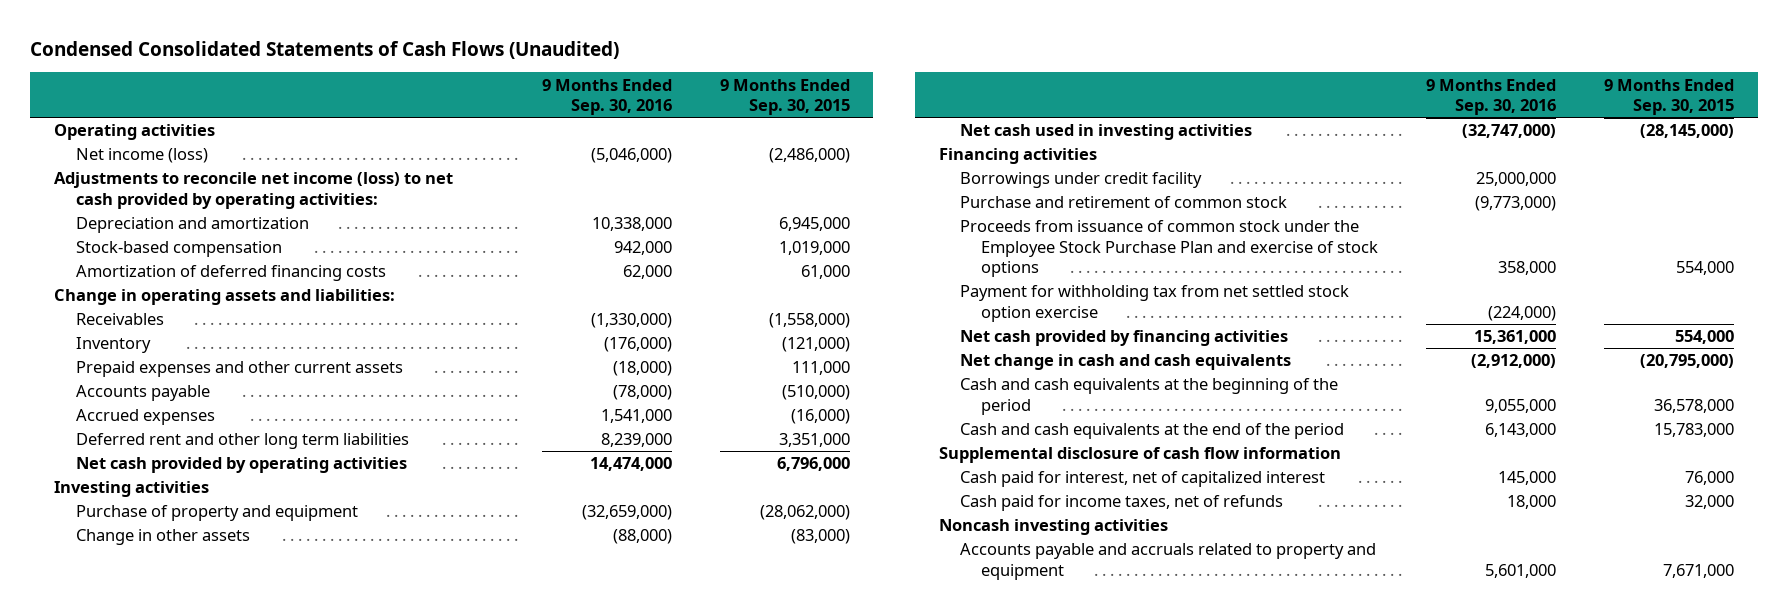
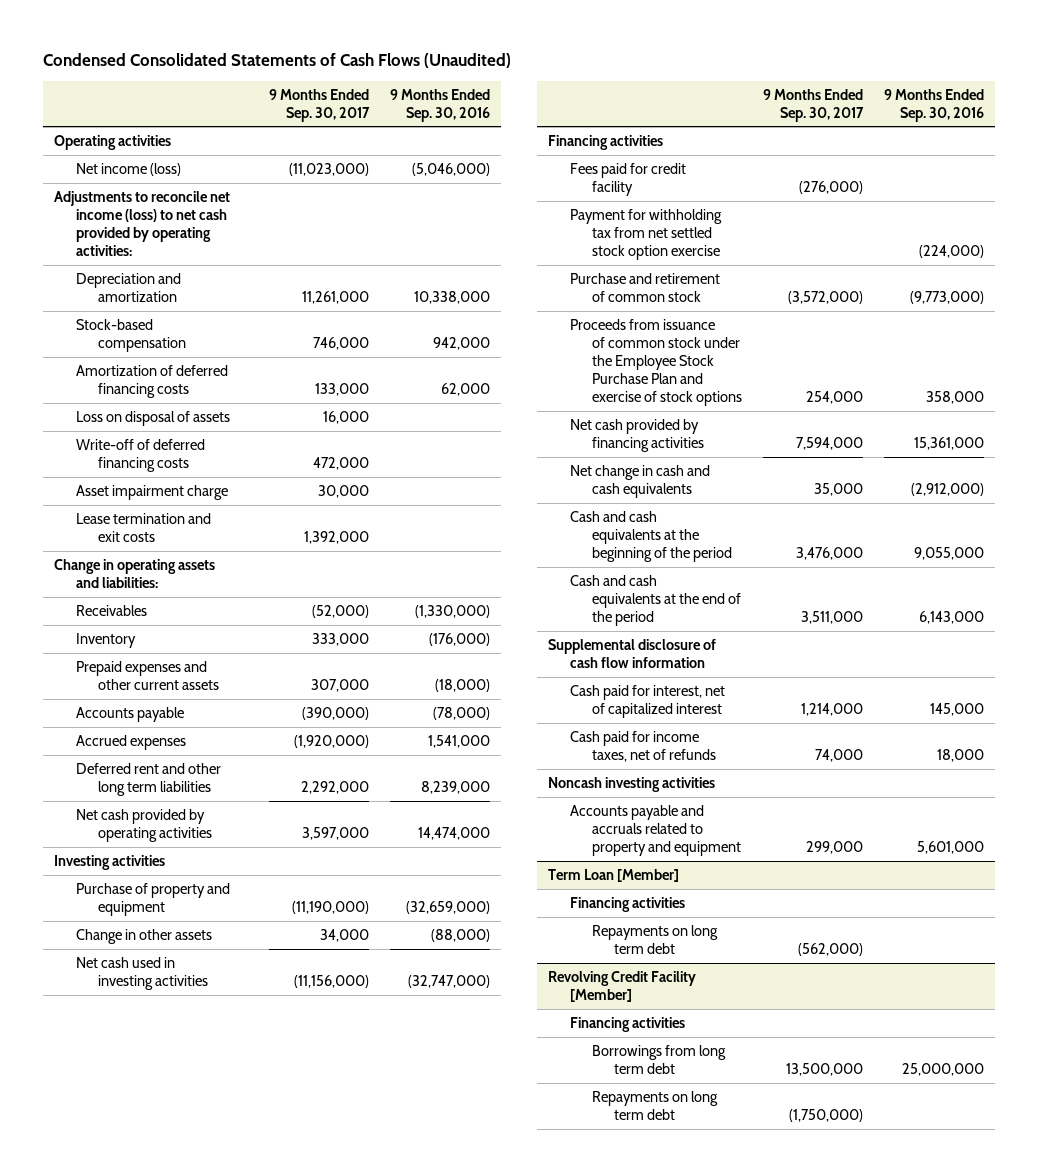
- | 9 Months Ended Sep. 30, 2016 | 9 Months Ended Sep. 30, 2015
+ | 9 Months Ended Sep. 30, 2017 | 9 Months Ended Sep. 30, 2016
+ Loss on disposal of assets | 16,000 |
+ Write-off of deferred financing costs | 472,000 |
+ Asset impairment charge | 30,000 |
+ Lease termination and exit costs | 1,392,000 |
- Borrowings under credit facility | 25,000,000 |
+ Fees paid for credit facility | (276,000) |
moved up: Payment for withholding tax from net settled stock option exercise | | (224,000)
+ Term Loan [Member]
+ Financing activities
+ Repayments on long term debt | (562,000) |
+ Revolving Credit Facility [Member]
+ Financing activities
+ Borrowings from long term debt | 13,500,000 | 25,000,000
+ Repayments on long term debt | (1,750,000) |

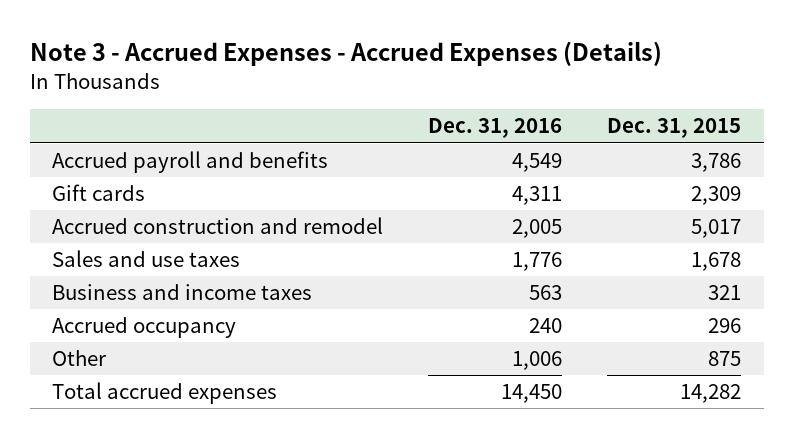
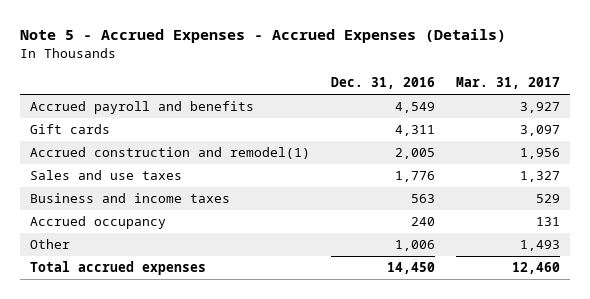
- Note 3 - Accrued Expenses - Accrued Expenses (Details)
+ Note 5 - Accrued Expenses - Accrued Expenses (Details)
- | Dec. 31, 2016 | Dec. 31, 2015
+ | Dec. 31, 2016 | Mar. 31, 2017
- Accrued construction and remodel | 2,005 | 5,017
+ Accrued construction and remodel(1) | 2,005 | 1,956

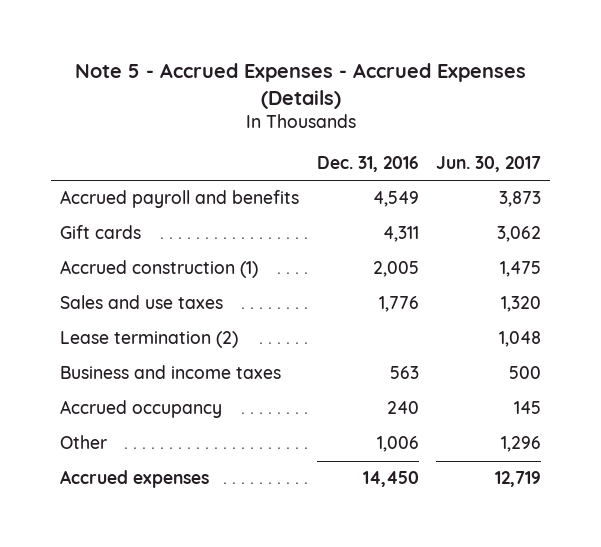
- | Dec. 31, 2016 | Mar. 31, 2017
+ | Dec. 31, 2016 | Jun. 30, 2017
- Accrued construction and remodel(1) | 2,005 | 1,956
+ Accrued construction (1) | 2,005 | 1,475
+ Lease termination (2) | | 1,048
- Total accrued expenses | 14,450 | 12,460
+ Accrued expenses | 14,450 | 12,719

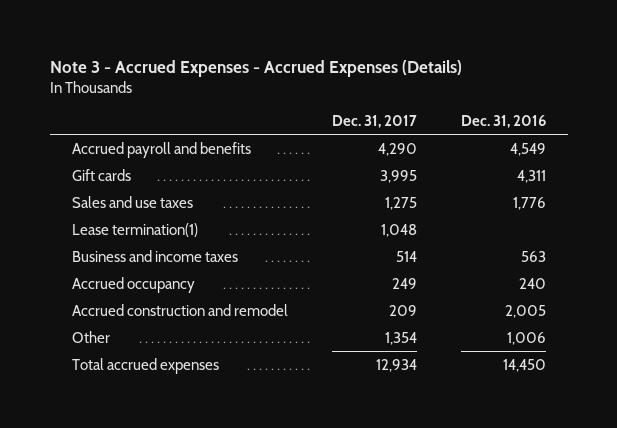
- Note 5 - Accrued Expenses - Accrued Expenses (Details)
+ Note 3 - Accrued Expenses - Accrued Expenses (Details)
- | Dec. 31, 2016 | Jun. 30, 2017
+ | Dec. 31, 2017 | Dec. 31, 2016
- Accrued construction (1) | 2,005 | 1,475
- Lease termination (2) | | 1,048
+ Lease termination(1) | 1,048 |
+ Accrued construction and remodel | 209 | 2,005
- Accrued expenses | 14,450 | 12,719
+ Total accrued expenses | 12,934 | 14,450

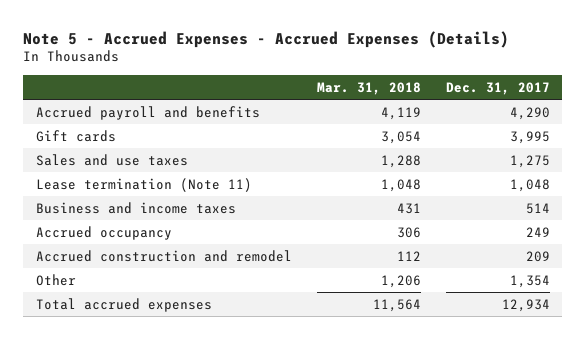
- Note 3 - Accrued Expenses - Accrued Expenses (Details)
+ Note 5 - Accrued Expenses - Accrued Expenses (Details)
- | Dec. 31, 2017 | Dec. 31, 2016
+ | Mar. 31, 2018 | Dec. 31, 2017
- Lease termination(1) | 1,048 |
+ Lease termination (Note 11) | 1,048 | 1,048

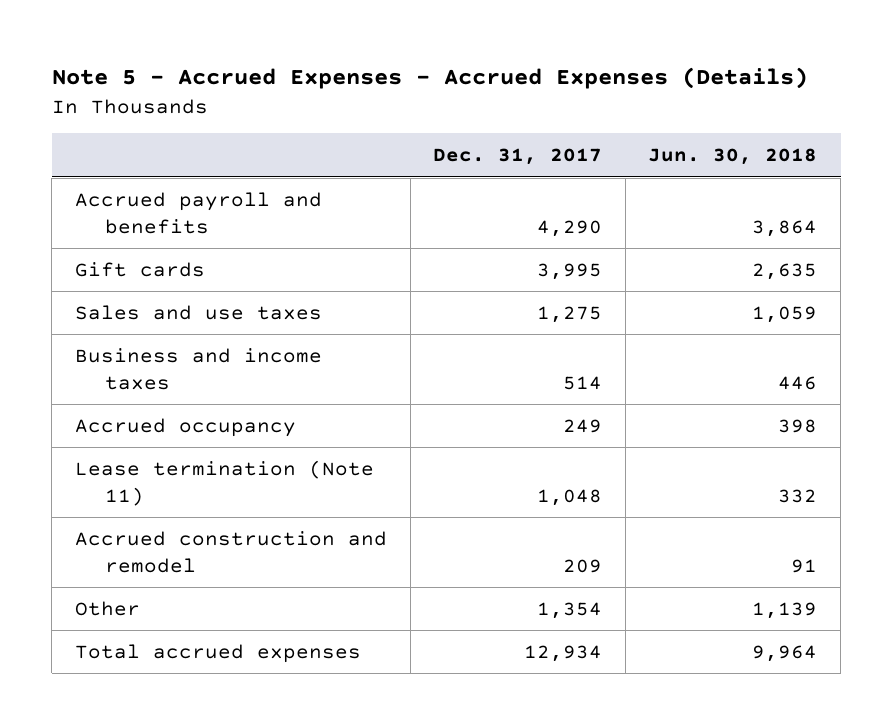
- | Mar. 31, 2018 | Dec. 31, 2017
+ | Dec. 31, 2017 | Jun. 30, 2018
moved down: Lease termination (Note 11) | 1,048 | 332

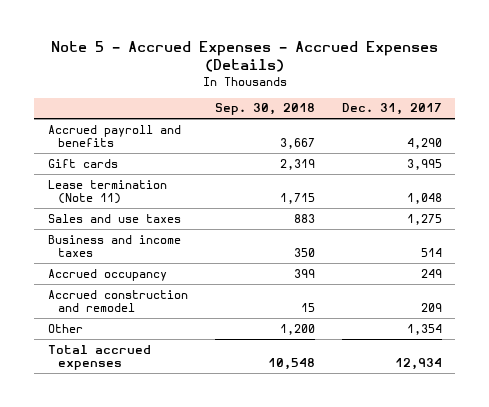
- | Dec. 31, 2017 | Jun. 30, 2018
+ | Sep. 30, 2018 | Dec. 31, 2017
moved up: Lease termination (Note 11) | 1,715 | 1,048

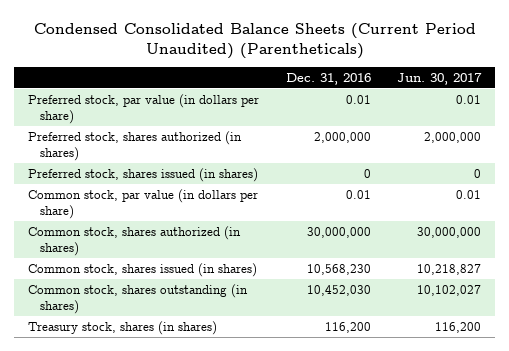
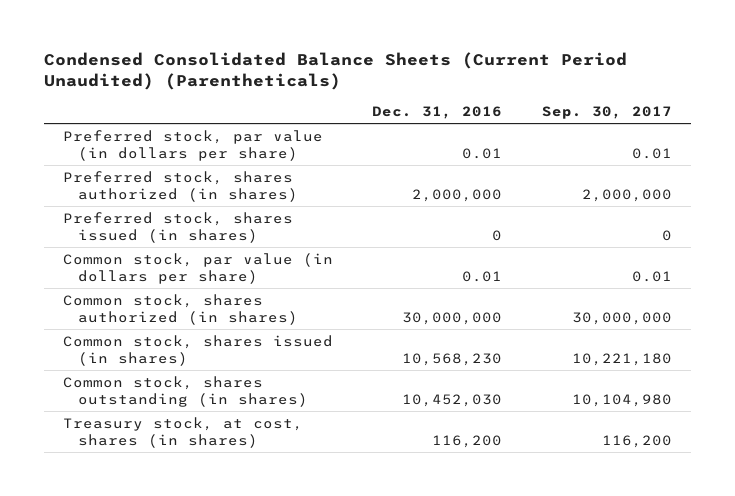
- | Dec. 31, 2016 | Jun. 30, 2017
+ | Dec. 31, 2016 | Sep. 30, 2017
- Treasury stock, shares (in shares) | 116,200 | 116,200
+ Treasury stock, at cost, shares (in shares) | 116,200 | 116,200

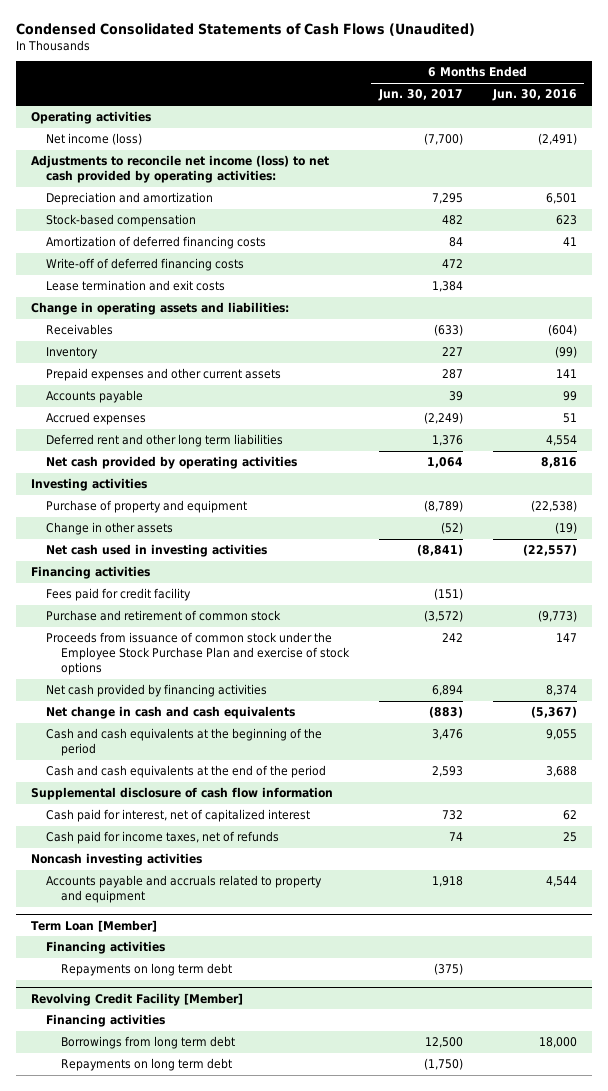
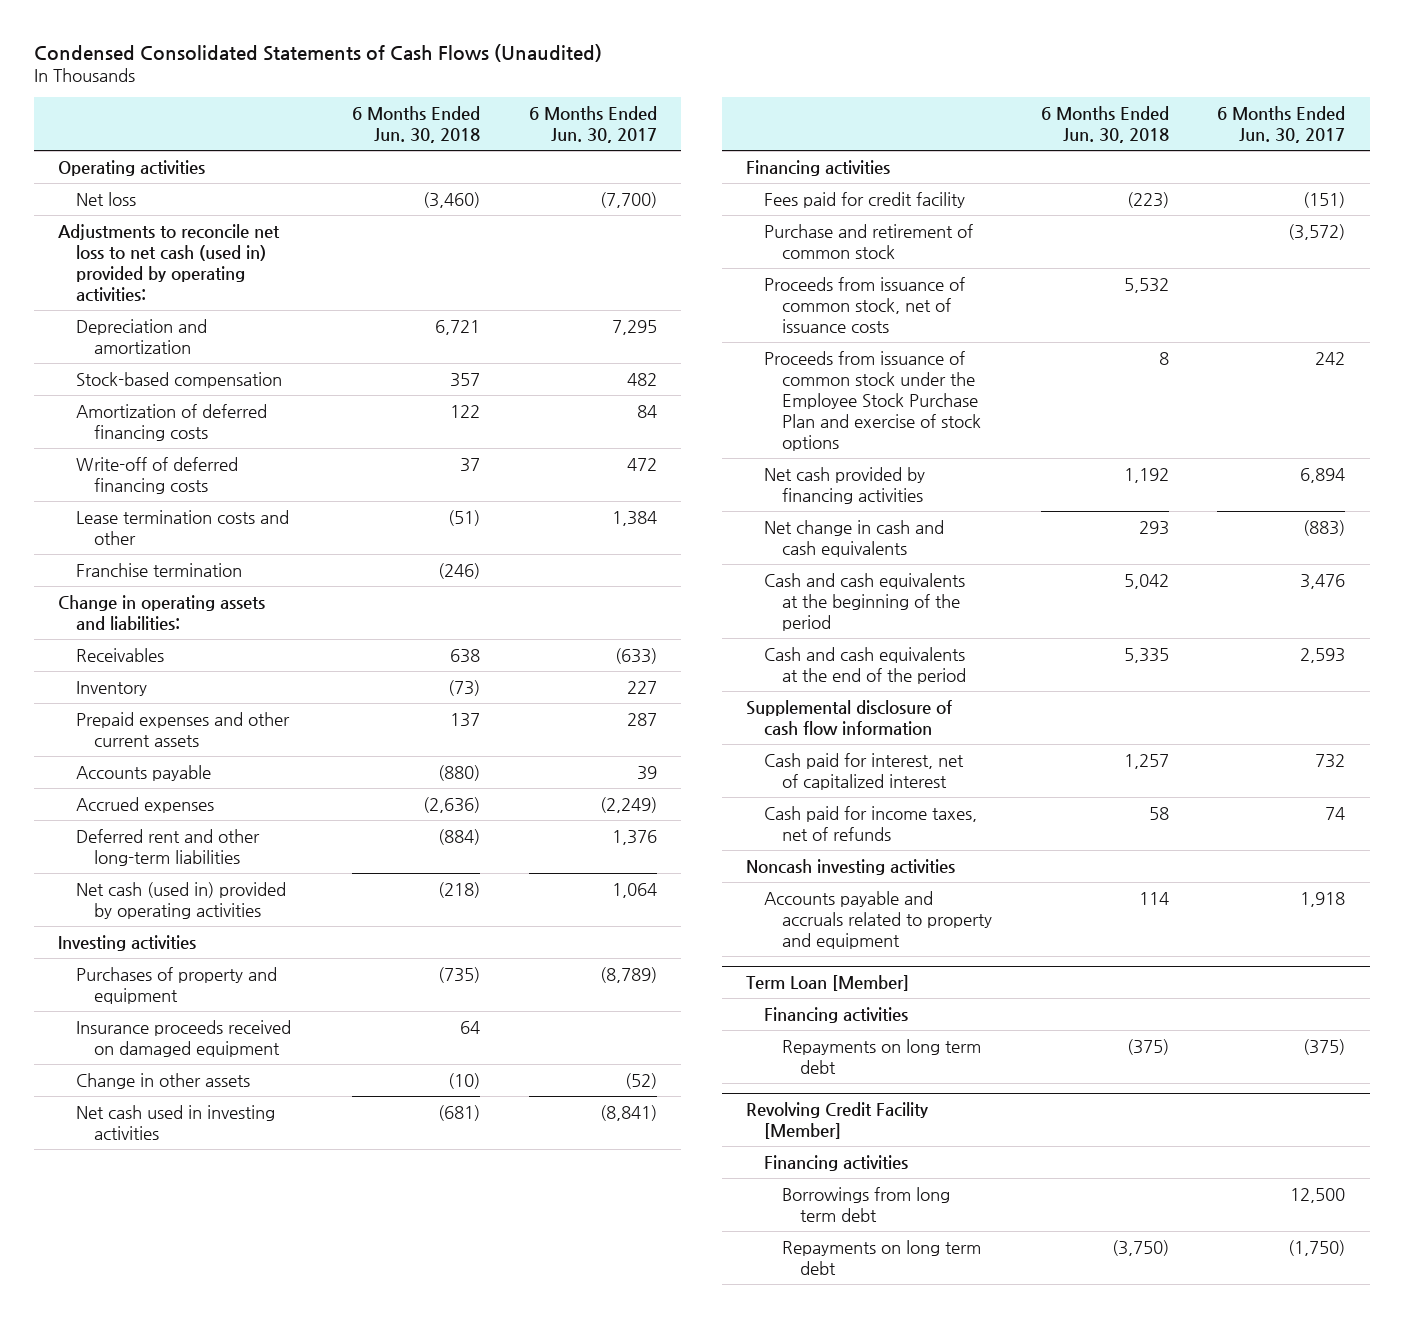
- | 6 Months Ended Jun. 30, 2017 | 6 Months Ended Jun. 30, 2016
+ | 6 Months Ended Jun. 30, 2018 | 6 Months Ended Jun. 30, 2017
- Net income (loss) | (7,700) | (2,491)
- Adjustments to reconcile net income (loss) to net cash provided by operating activities:
+ Net loss | (3,460) | (7,700)
+ Adjustments to reconcile net loss to net cash (used in) provided by operating activities:
- Lease termination and exit costs | 1,384 |
+ Lease termination costs and other | (51) | 1,384
+ Franchise termination | (246) |
- Deferred rent and other long term liabilities | 1,376 | 4,554
- Net cash provided by operating activities | 1,064 | 8,816
+ Deferred rent and other long-term liabilities | (884) | 1,376
+ Net cash (used in) provided by operating activities | (218) | 1,064
- Purchase of property and equipment | (8,789) | (22,538)
+ Purchases of property and equipment | (735) | (8,789)
+ Insurance proceeds received on damaged equipment | 64 |
+ Proceeds from issuance of common stock, net of issuance costs | 5,532 |

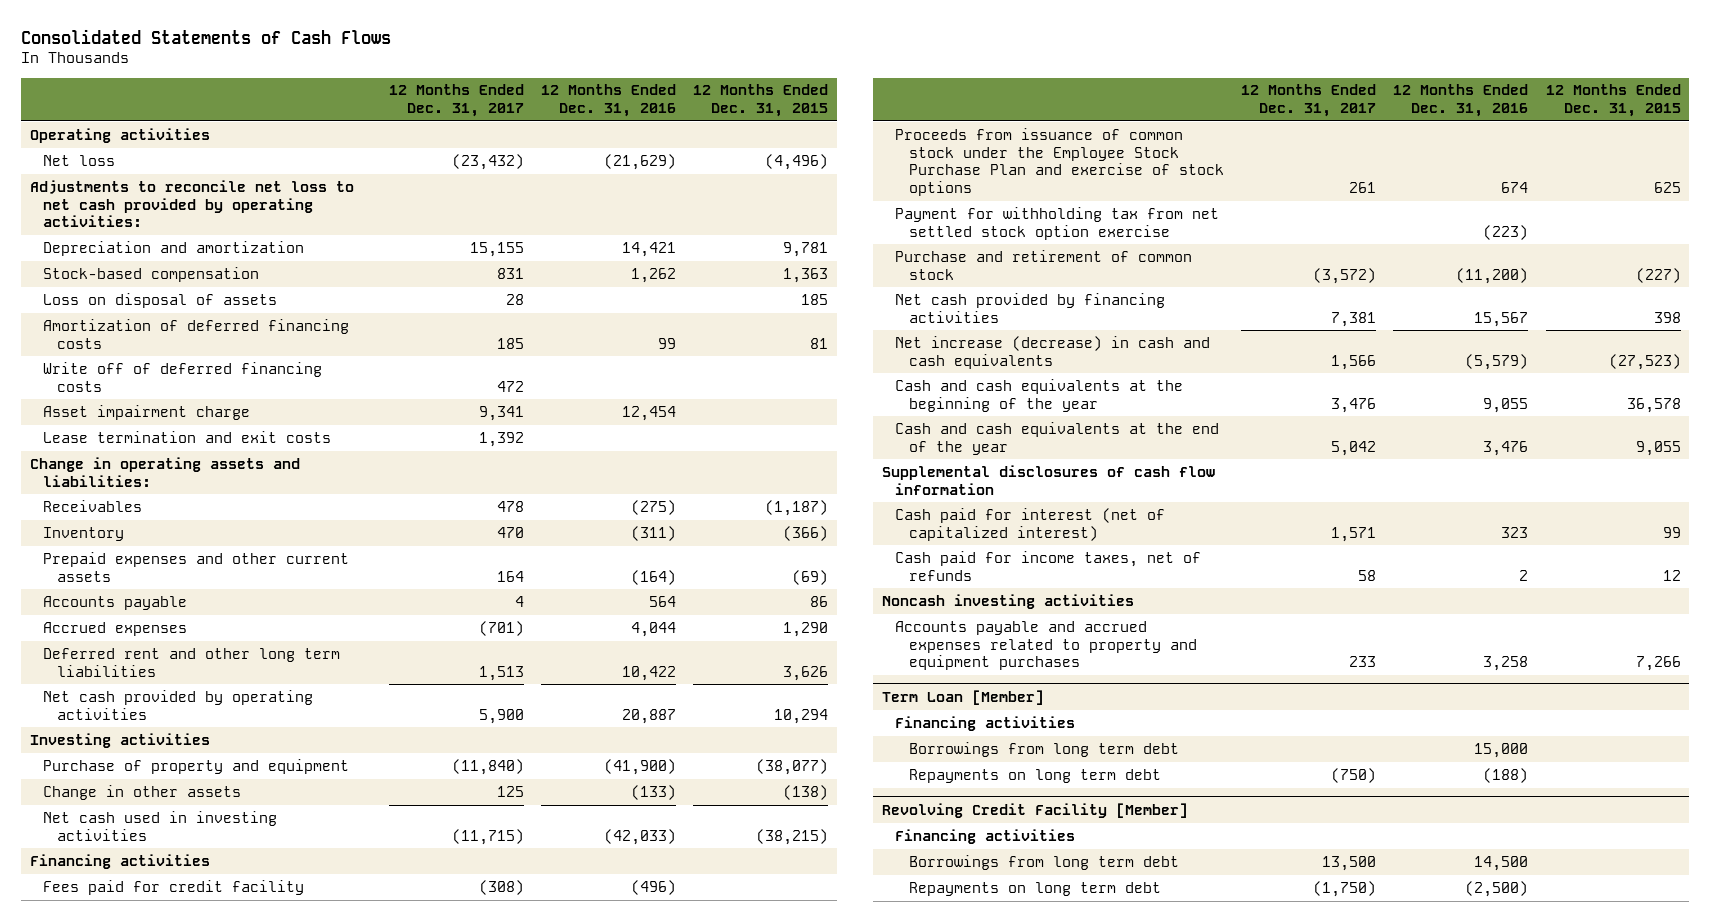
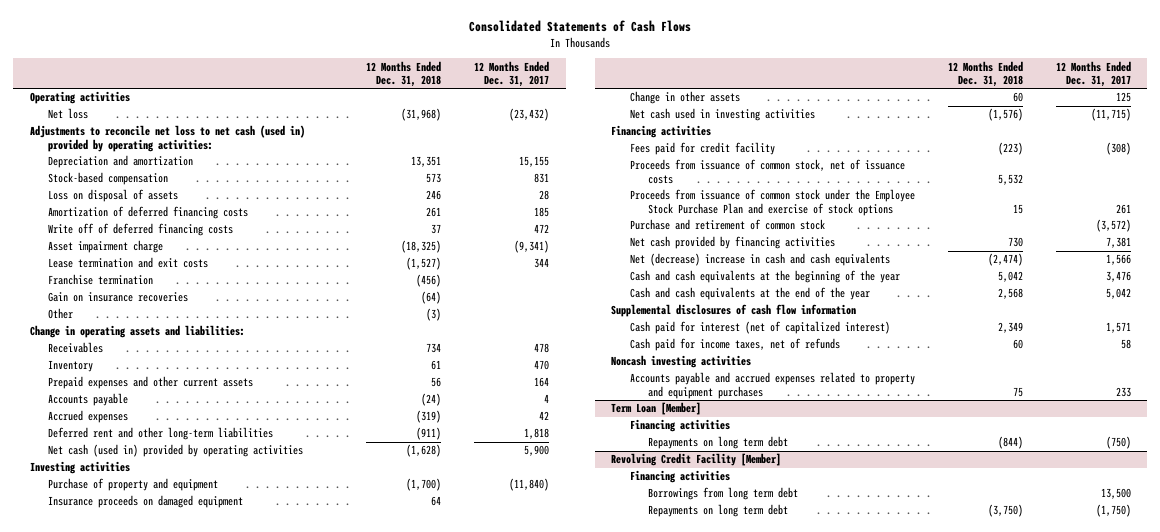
- | 12 Months Ended Dec. 31, 2017 | 12 Months Ended Dec. 31, 2016 | 12 Months Ended Dec. 31, 2015
+ | 12 Months Ended Dec. 31, 2018 | 12 Months Ended Dec. 31, 2017
- Adjustments to reconcile net loss to net cash provided by operating activities:
+ Adjustments to reconcile net loss to net cash (used in) provided by operating activities:
- Asset impairment charge | 9,341 | 12,454 |
- Lease termination and exit costs | 1,392 | |
+ Asset impairment charge | (18,325) | (9,341)
+ Lease termination and exit costs | (1,527) | 344
+ Franchise termination | (456) |
+ Gain on insurance recoveries | (64) |
+ Other | (3) |
- Accrued expenses | (701) | 4,044 | 1,290
- Deferred rent and other long term liabilities | 1,513 | 10,422 | 3,626
- Net cash provided by operating activities | 5,900 | 20,887 | 10,294
+ Accrued expenses | (319) | 42
+ Deferred rent and other long-term liabilities | (911) | 1,818
+ Net cash (used in) provided by operating activities | (1,628) | 5,900
+ Insurance proceeds on damaged equipment | 64 |
+ Proceeds from issuance of common stock, net of issuance costs | 5,532 |
- Payment for withholding tax from net settled stock option exercise | | (223) |
- Net increase (decrease) in cash and cash equivalents | 1,566 | (5,579) | (27,523)
+ Net (decrease) increase in cash and cash equivalents | (2,474) | 1,566
@ Term Loan [Member]
- Borrowings from long term debt | | 15,000 |

